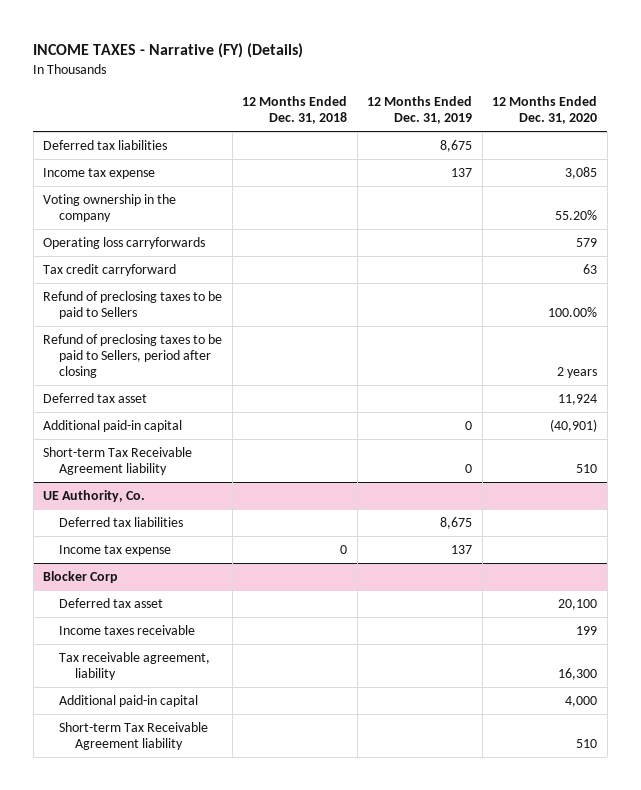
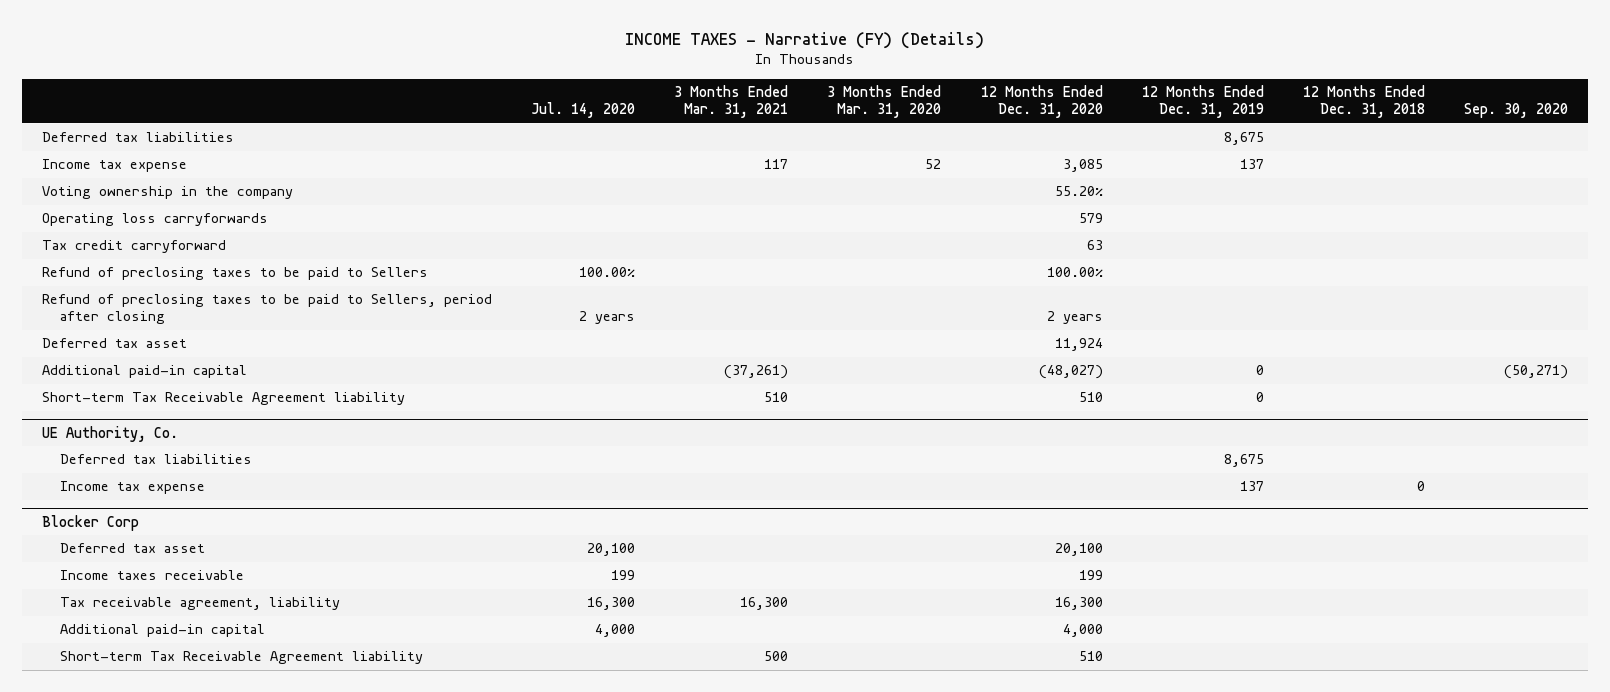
- | 12 Months Ended Dec. 31, 2018 | 12 Months Ended Dec. 31, 2019 | 12 Months Ended Dec. 31, 2020
+ | Jul. 14, 2020 | 3 Months Ended Mar. 31, 2021 | 3 Months Ended Mar. 31, 2020 | 12 Months Ended Dec. 31, 2020 | 12 Months Ended Dec. 31, 2019 | 12 Months Ended Dec. 31, 2018 | Sep. 30, 2020
- Additional paid-in capital | | 0 | (40,901)
+ Additional paid-in capital | | (37,261) | | (48,027) | 0 | | (50,271)

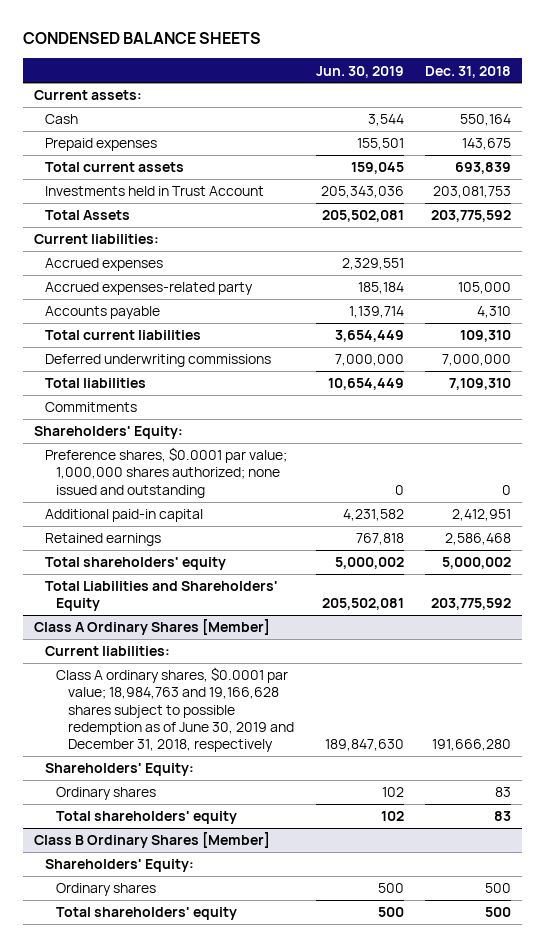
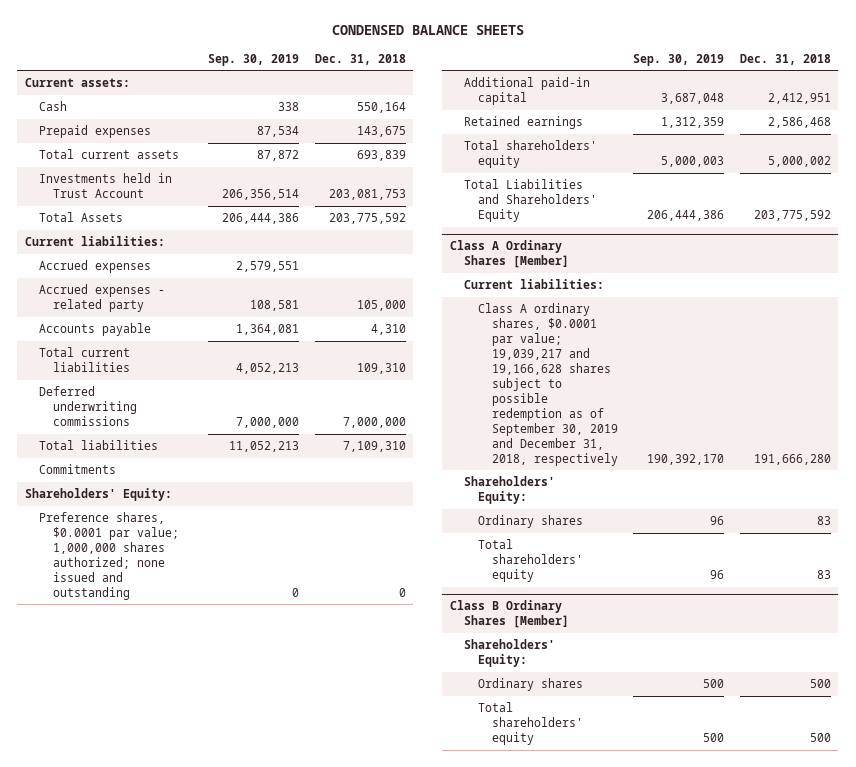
- | Jun. 30, 2019 | Dec. 31, 2018
+ | Sep. 30, 2019 | Dec. 31, 2018
- Accrued expenses-related party | 185,184 | 105,000
+ Accrued expenses - related party | 108,581 | 105,000
@ Class A Ordinary Shares [Member]
- Class A ordinary shares, $0.0001 par value; 18,984,763 and 19,166,628 shares subject to possible redemption as of June 30, 2019 and December 31, 2018, respectively | 189,847,630 | 191,666,280
+ Class A ordinary shares, $0.0001 par value; 19,039,217 and 19,166,628 shares subject to possible redemption as of September 30, 2019 and December 31, 2018, respectively | 190,392,170 | 191,666,280

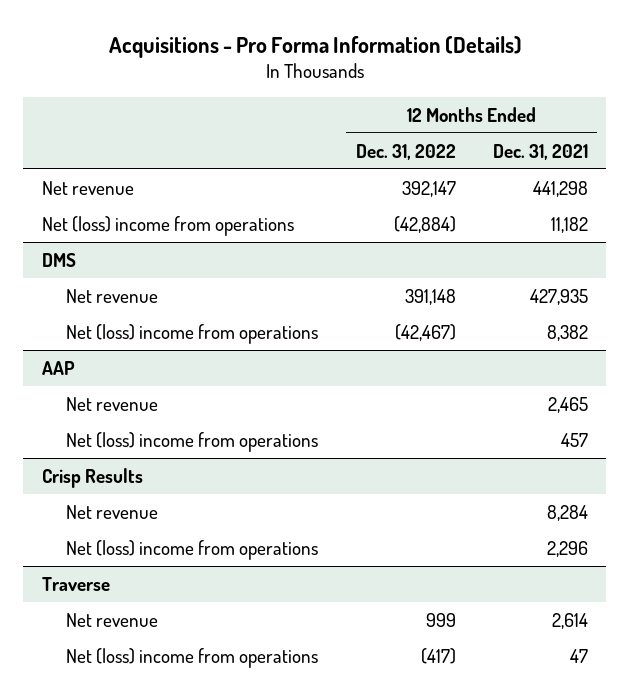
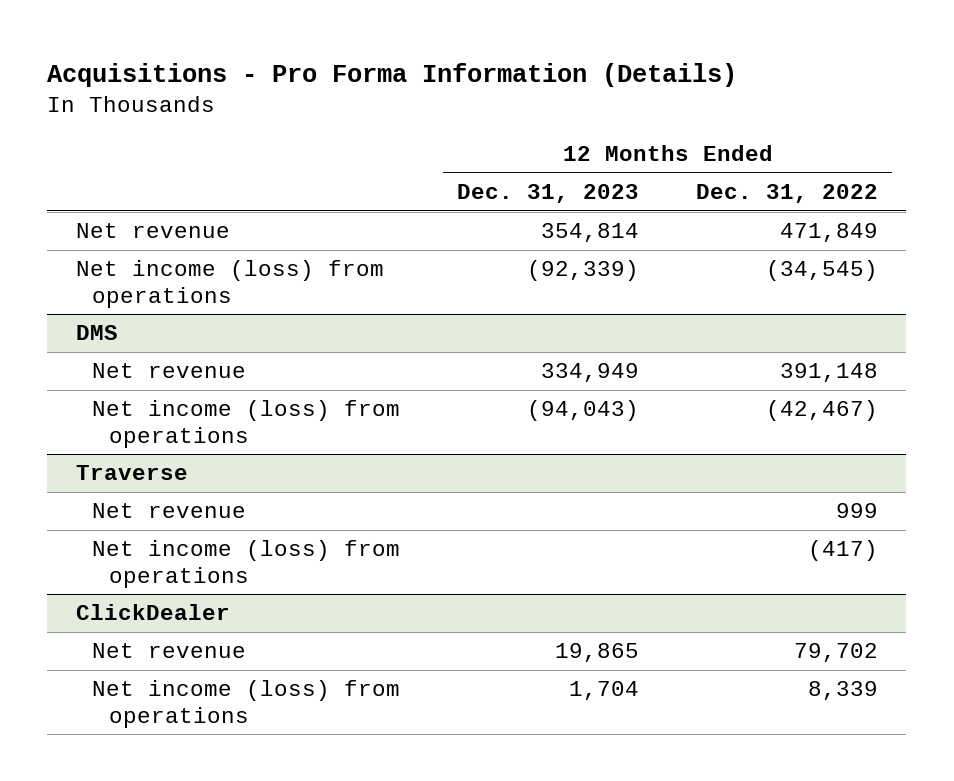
- | 12 Months Ended Dec. 31, 2022 | 12 Months Ended Dec. 31, 2021
+ | 12 Months Ended Dec. 31, 2023 | 12 Months Ended Dec. 31, 2022
- Net revenue | 392,147 | 441,298
- Net (loss) income from operations | (42,884) | 11,182
+ Net revenue | 354,814 | 471,849
+ Net income (loss) from operations | (92,339) | (34,545)
@ DMS
- Net (loss) income from operations | (42,467) | 8,382
- AAP
- Net revenue | | 2,465
- Net (loss) income from operations | | 457
- Crisp Results
- Net revenue | | 8,284
- Net (loss) income from operations | | 2,296
@ DMS
+ Net income (loss) from operations | (94,043) | (42,467)
@ Traverse
- Net (loss) income from operations | (417) | 47
+ Net income (loss) from operations | | (417)
+ ClickDealer
+ Net revenue | 19,865 | 79,702
+ Net income (loss) from operations | 1,704 | 8,339

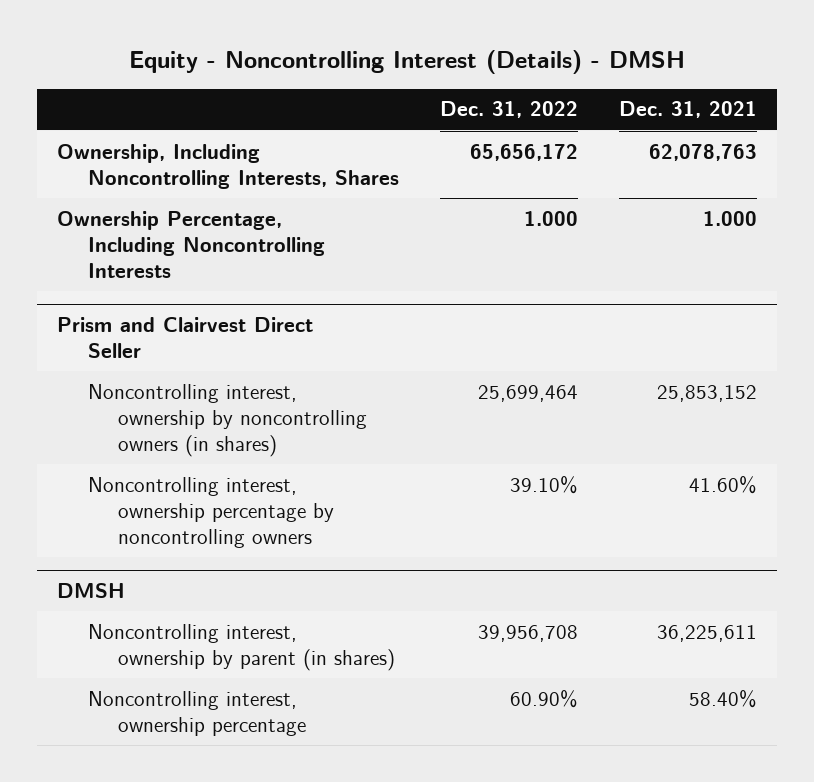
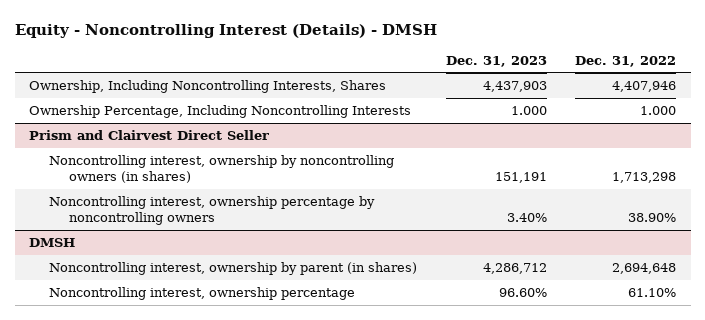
- | Dec. 31, 2022 | Dec. 31, 2021
+ | Dec. 31, 2023 | Dec. 31, 2022
- Ownership, Including Noncontrolling Interests, Shares | 65,656,172 | 62,078,763
+ Ownership, Including Noncontrolling Interests, Shares | 4,437,903 | 4,407,946
@ Prism and Clairvest Direct Seller
- Noncontrolling interest, ownership by noncontrolling owners (in shares) | 25,699,464 | 25,853,152
- Noncontrolling interest, ownership percentage by noncontrolling owners | 39.10% | 41.60%
+ Noncontrolling interest, ownership by noncontrolling owners (in shares) | 151,191 | 1,713,298
+ Noncontrolling interest, ownership percentage by noncontrolling owners | 3.40% | 38.90%
@ DMSH
- Noncontrolling interest, ownership by parent (in shares) | 39,956,708 | 36,225,611
- Noncontrolling interest, ownership percentage | 60.90% | 58.40%
+ Noncontrolling interest, ownership by parent (in shares) | 4,286,712 | 2,694,648
+ Noncontrolling interest, ownership percentage | 96.60% | 61.10%

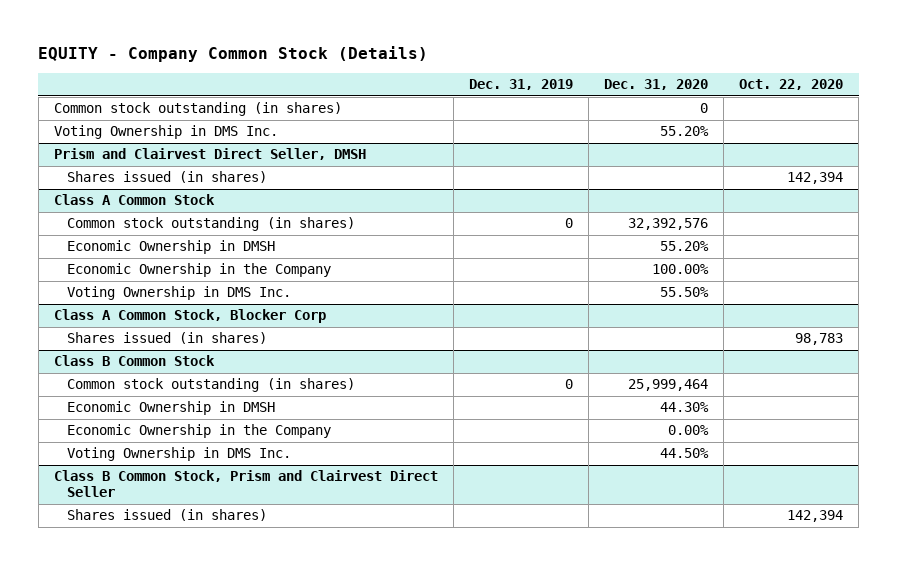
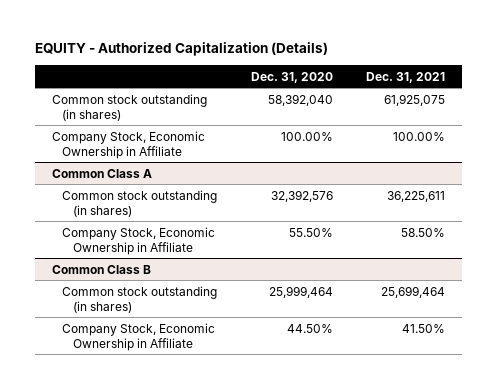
- EQUITY - Company Common Stock (Details)
+ EQUITY - Authorized Capitalization (Details)
- | Dec. 31, 2019 | Dec. 31, 2020 | Oct. 22, 2020
+ | Dec. 31, 2020 | Dec. 31, 2021
- Common stock outstanding (in shares) | | 0 |
- Voting Ownership in DMS Inc. | | 55.20% |
- Prism and Clairvest Direct Seller, DMSH
- Shares issued (in shares) | | | 142,394
- Class A Common Stock
+ Common stock outstanding (in shares) | 58,392,040 | 61,925,075
+ Company Stock, Economic Ownership in Affiliate | 100.00% | 100.00%
+ Common Class A
- Economic Ownership in DMSH | | 55.20% |
- Economic Ownership in the Company | | 100.00% |
- Voting Ownership in DMS Inc. | | 55.50% |
- Class A Common Stock, Blocker Corp
- Shares issued (in shares) | | | 98,783
- Class B Common Stock
+ Company Stock, Economic Ownership in Affiliate | 55.50% | 58.50%
+ Common Class B
- Economic Ownership in DMSH | | 44.30% |
- Economic Ownership in the Company | | 0.00% |
- Voting Ownership in DMS Inc. | | 44.50% |
- Class B Common Stock, Prism and Clairvest Direct Seller
- Shares issued (in shares) | | | 142,394
+ Company Stock, Economic Ownership in Affiliate | 44.50% | 41.50%

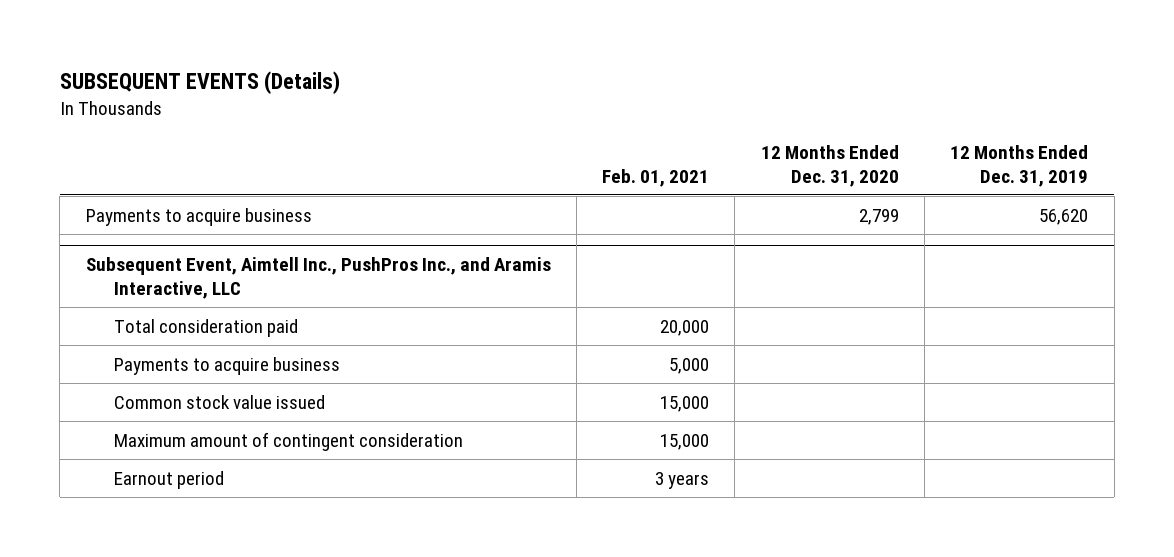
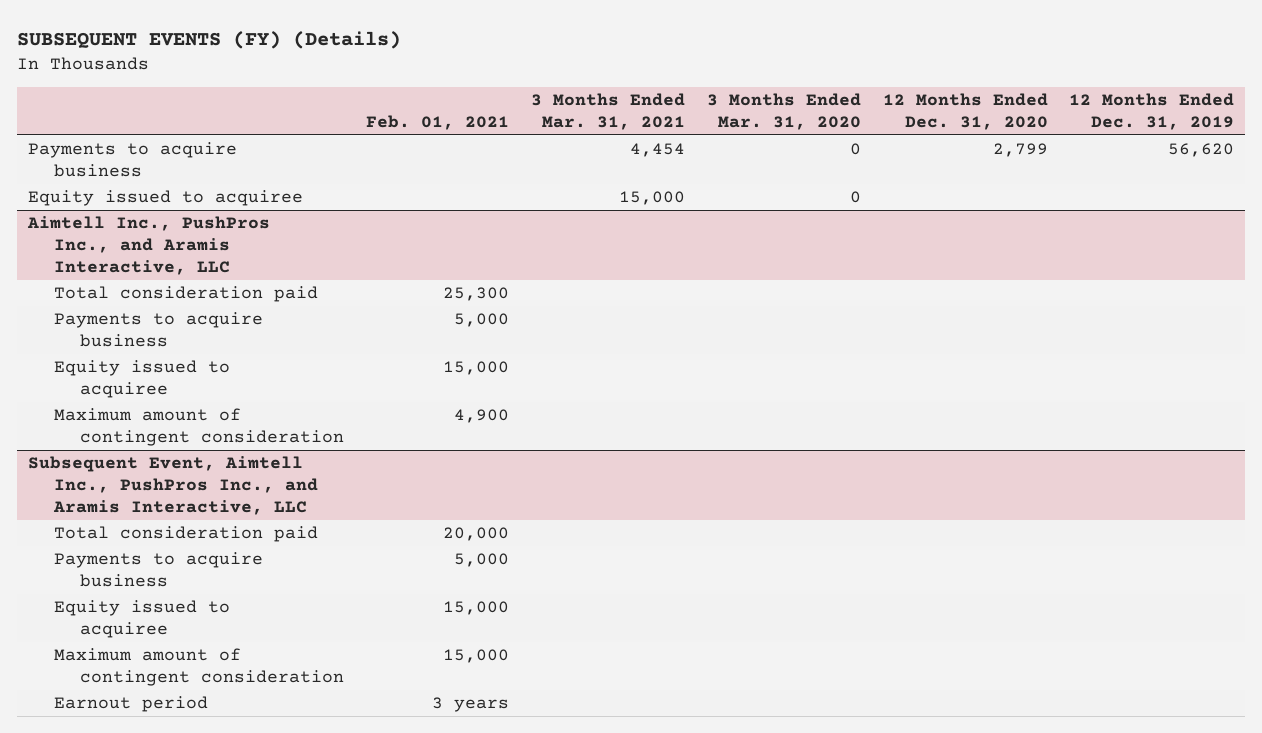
- SUBSEQUENT EVENTS (Details)
+ SUBSEQUENT EVENTS (FY) (Details)
- | Feb. 01, 2021 | 12 Months Ended Dec. 31, 2020 | 12 Months Ended Dec. 31, 2019
+ | Feb. 01, 2021 | 3 Months Ended Mar. 31, 2021 | 3 Months Ended Mar. 31, 2020 | 12 Months Ended Dec. 31, 2020 | 12 Months Ended Dec. 31, 2019
+ Equity issued to acquiree | | 15,000 | 0 | |
+ Aimtell Inc., PushPros Inc., and Aramis Interactive, LLC
+ Total consideration paid | 25,300 | | | |
+ Payments to acquire business | 5,000 | | | |
+ Equity issued to acquiree | 15,000 | | | |
+ Maximum amount of contingent consideration | 4,900 | | | |
@ Subsequent Event, Aimtell Inc., PushPros Inc., and Aramis Interactive, LLC
- Common stock value issued | 15,000 | |
+ Equity issued to acquiree | 15,000 | | | |

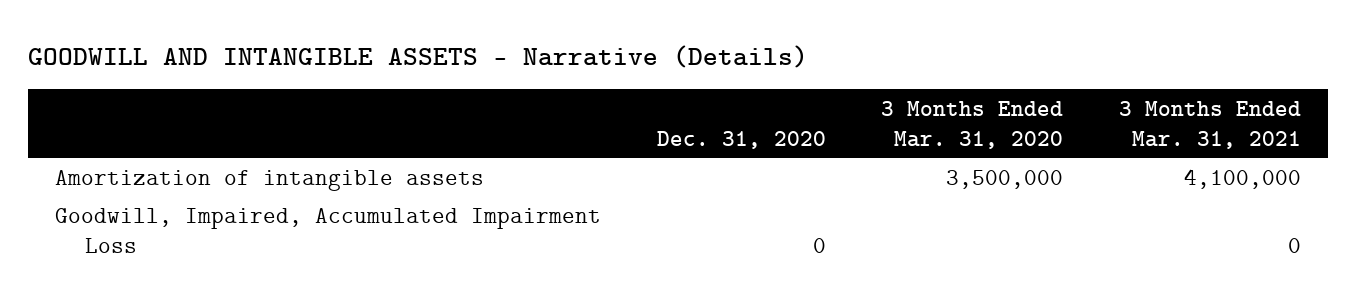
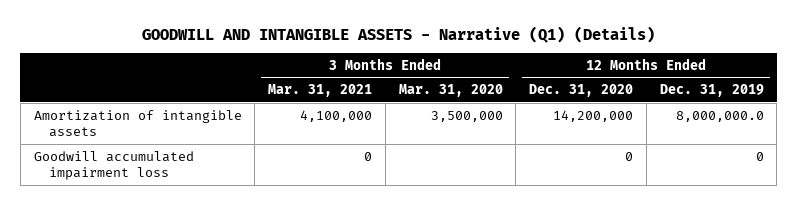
- GOODWILL AND INTANGIBLE ASSETS - Narrative (Details)
+ GOODWILL AND INTANGIBLE ASSETS - Narrative (Q1) (Details)
- | Dec. 31, 2020 | 3 Months Ended Mar. 31, 2020 | 3 Months Ended Mar. 31, 2021
+ | 3 Months Ended Mar. 31, 2021 | 3 Months Ended Mar. 31, 2020 | 12 Months Ended Dec. 31, 2020 | 12 Months Ended Dec. 31, 2019
- Goodwill, Impaired, Accumulated Impairment Loss | 0 | | 0
+ Goodwill accumulated impairment loss | 0 | | 0 | 0

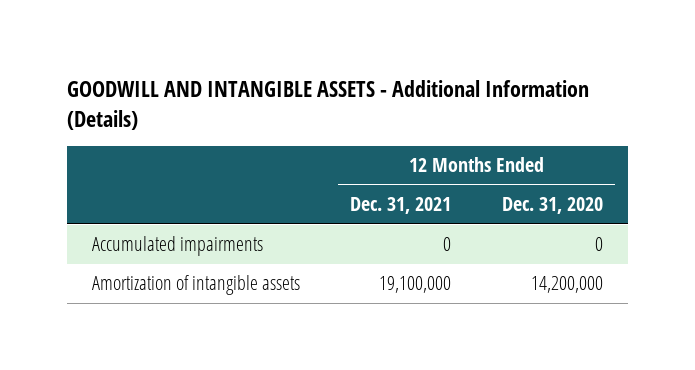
- GOODWILL AND INTANGIBLE ASSETS - Narrative (Q1) (Details)
+ GOODWILL AND INTANGIBLE ASSETS - Additional Information (Details)
- | 3 Months Ended Mar. 31, 2021 | 3 Months Ended Mar. 31, 2020 | 12 Months Ended Dec. 31, 2020 | 12 Months Ended Dec. 31, 2019
+ | 12 Months Ended Dec. 31, 2021 | 12 Months Ended Dec. 31, 2020
+ Accumulated impairments | 0 | 0
- Goodwill accumulated impairment loss | 0 | | 0 | 0

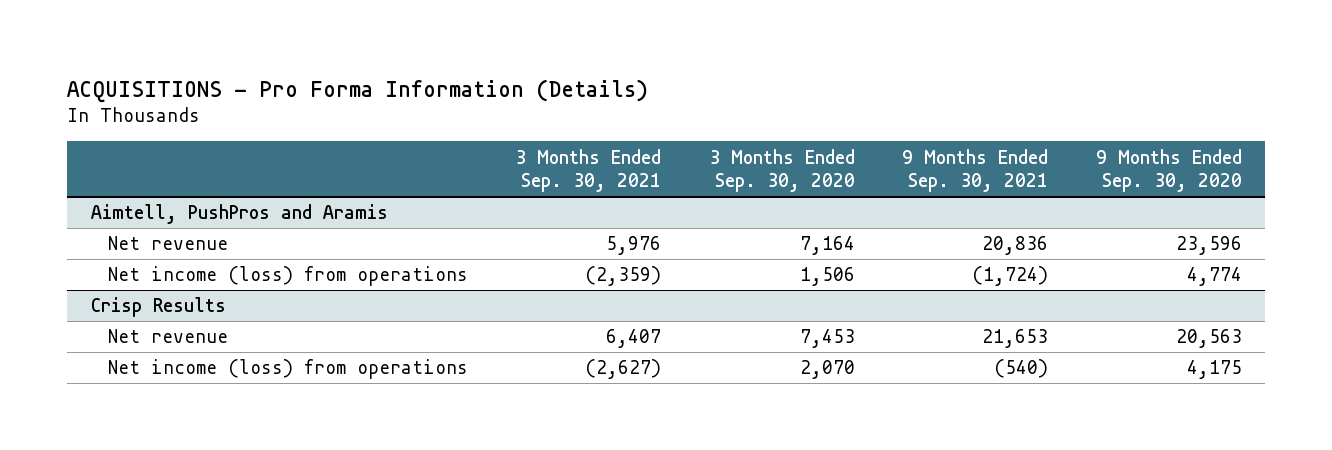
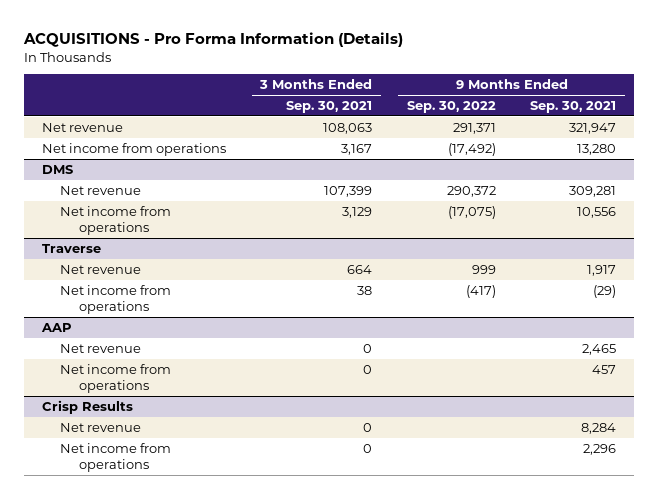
- | 3 Months Ended Sep. 30, 2021 | 3 Months Ended Sep. 30, 2020 | 9 Months Ended Sep. 30, 2021 | 9 Months Ended Sep. 30, 2020
+ | 3 Months Ended Sep. 30, 2021 | 9 Months Ended Sep. 30, 2022 | 9 Months Ended Sep. 30, 2021
- Aimtell, PushPros and Aramis
- Net revenue | 5,976 | 7,164 | 20,836 | 23,596
- Net income (loss) from operations | (2,359) | 1,506 | (1,724) | 4,774
+ Net revenue | 108,063 | 291,371 | 321,947
+ Net income from operations | 3,167 | (17,492) | 13,280
+ DMS
+ Net revenue | 107,399 | 290,372 | 309,281
+ Net income from operations | 3,129 | (17,075) | 10,556
+ Traverse
+ Net revenue | 664 | 999 | 1,917
+ Net income from operations | 38 | (417) | (29)
+ AAP
+ Net revenue | 0 | | 2,465
+ Net income from operations | 0 | | 457
@ Crisp Results
- Net revenue | 6,407 | 7,453 | 21,653 | 20,563
- Net income (loss) from operations | (2,627) | 2,070 | (540) | 4,175
+ Net revenue | 0 | | 8,284
+ Net income from operations | 0 | | 2,296

